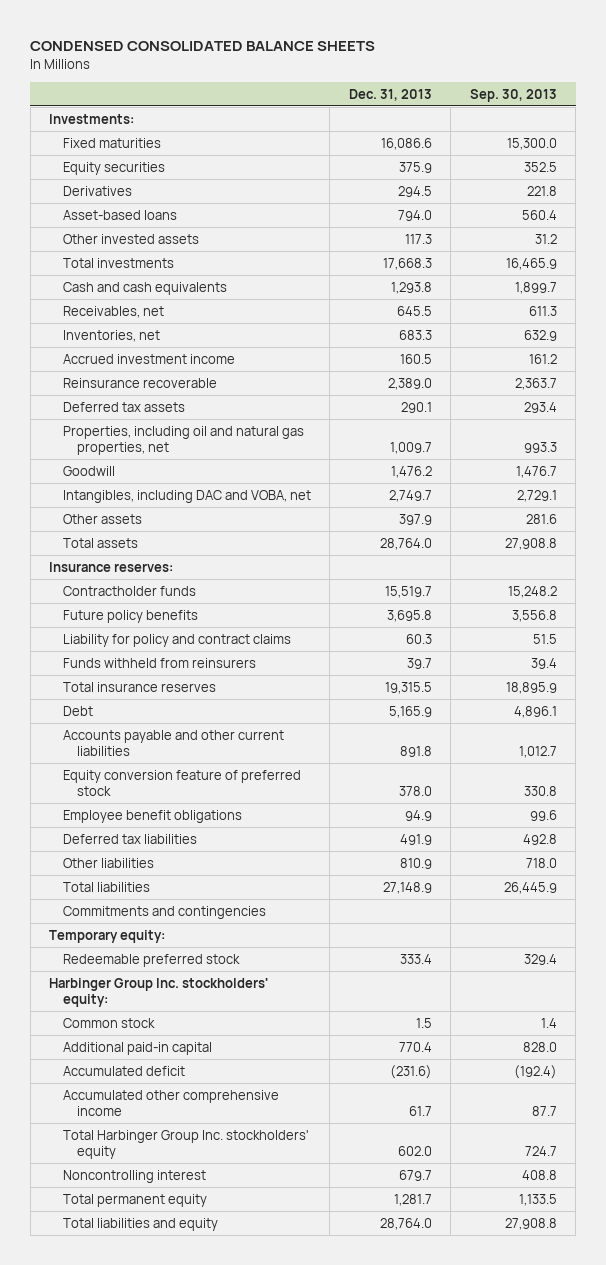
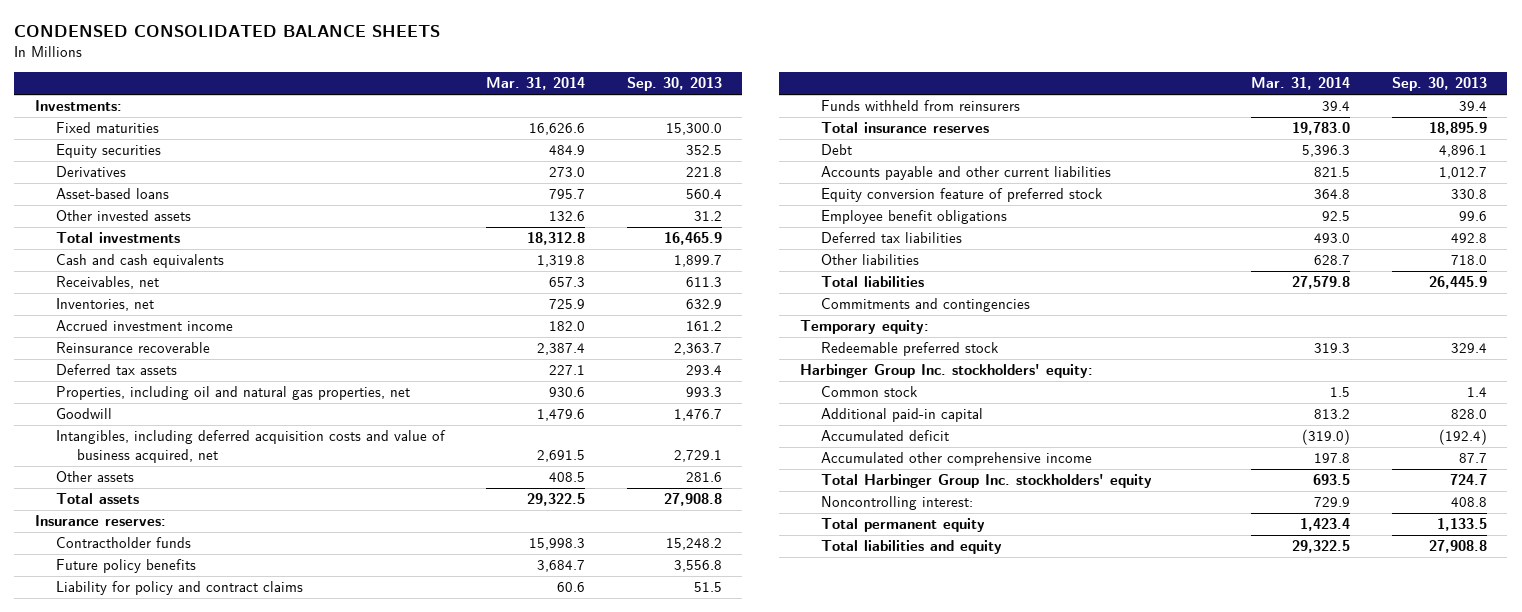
- | Dec. 31, 2013 | Sep. 30, 2013
+ | Mar. 31, 2014 | Sep. 30, 2013
- Intangibles, including DAC and VOBA, net | 2,749.7 | 2,729.1
+ Intangibles, including deferred acquisition costs and value of business acquired, net | 2,691.5 | 2,729.1
- Noncontrolling interest | 679.7 | 408.8
+ Noncontrolling interest: | 729.9 | 408.8

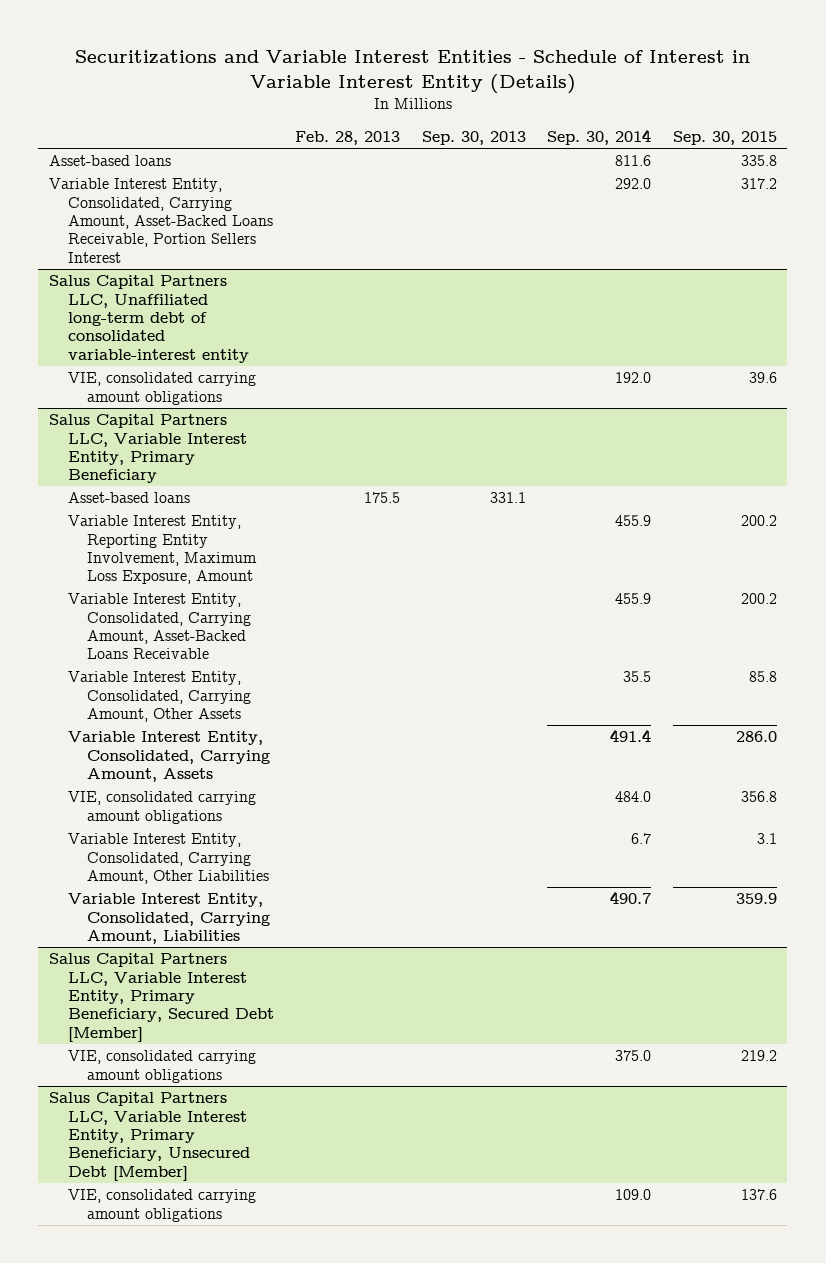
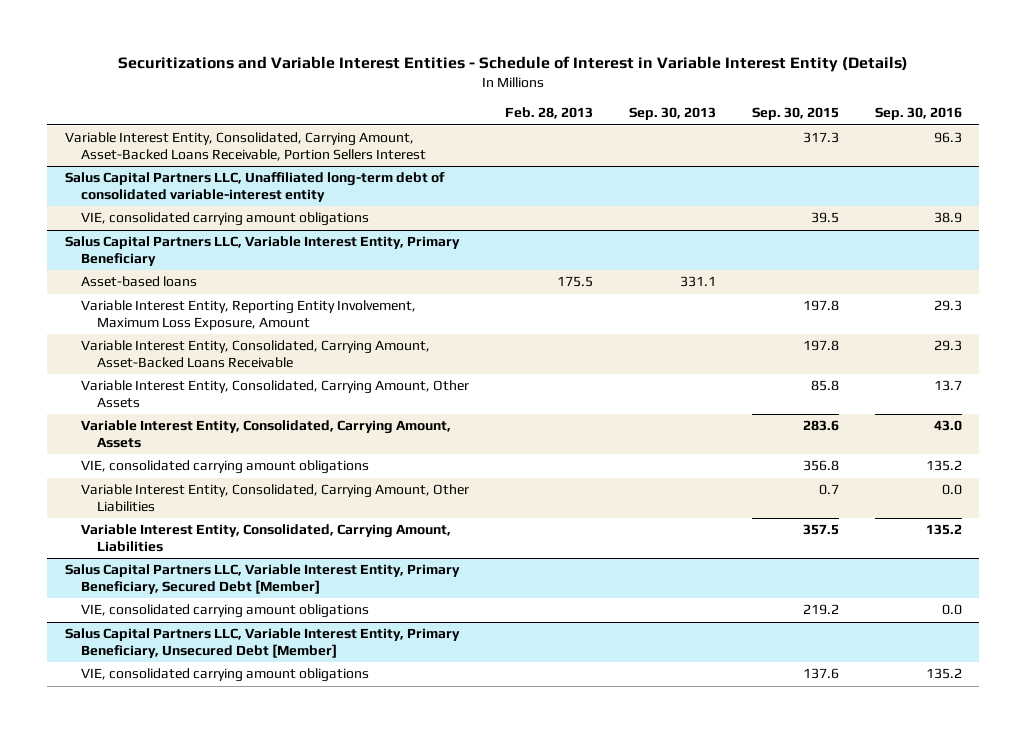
- | Feb. 28, 2013 | Sep. 30, 2013 | Sep. 30, 2014 | Sep. 30, 2015
+ | Feb. 28, 2013 | Sep. 30, 2013 | Sep. 30, 2015 | Sep. 30, 2016
- Asset-based loans | | | 811.6 | 335.8
- Variable Interest Entity, Consolidated, Carrying Amount, Asset-Backed Loans Receivable, Portion Sellers Interest | | | 292.0 | 317.2
+ Variable Interest Entity, Consolidated, Carrying Amount, Asset-Backed Loans Receivable, Portion Sellers Interest | | | 317.3 | 96.3
@ Salus Capital Partners LLC, Unaffiliated long-term debt of consolidated variable-interest entity
- VIE, consolidated carrying amount obligations | | | 192.0 | 39.6
+ VIE, consolidated carrying amount obligations | | | 39.5 | 38.9
@ Salus Capital Partners LLC, Variable Interest Entity, Primary Beneficiary
- Variable Interest Entity, Reporting Entity Involvement, Maximum Loss Exposure, Amount | | | 455.9 | 200.2
- Variable Interest Entity, Consolidated, Carrying Amount, Asset-Backed Loans Receivable | | | 455.9 | 200.2
+ Variable Interest Entity, Reporting Entity Involvement, Maximum Loss Exposure, Amount | | | 197.8 | 29.3
+ Variable Interest Entity, Consolidated, Carrying Amount, Asset-Backed Loans Receivable | | | 197.8 | 29.3
- Variable Interest Entity, Consolidated, Carrying Amount, Assets | | | 491.4 | 286.0
+ Variable Interest Entity, Consolidated, Carrying Amount, Assets | | | 283.6 | 43.0
- Variable Interest Entity, Consolidated, Carrying Amount, Other Liabilities | | | 6.7 | 3.1
- Variable Interest Entity, Consolidated, Carrying Amount, Liabilities | | | 490.7 | 359.9
+ Variable Interest Entity, Consolidated, Carrying Amount, Other Liabilities | | | 0.7 | 0.0
+ Variable Interest Entity, Consolidated, Carrying Amount, Liabilities | | | 357.5 | 135.2

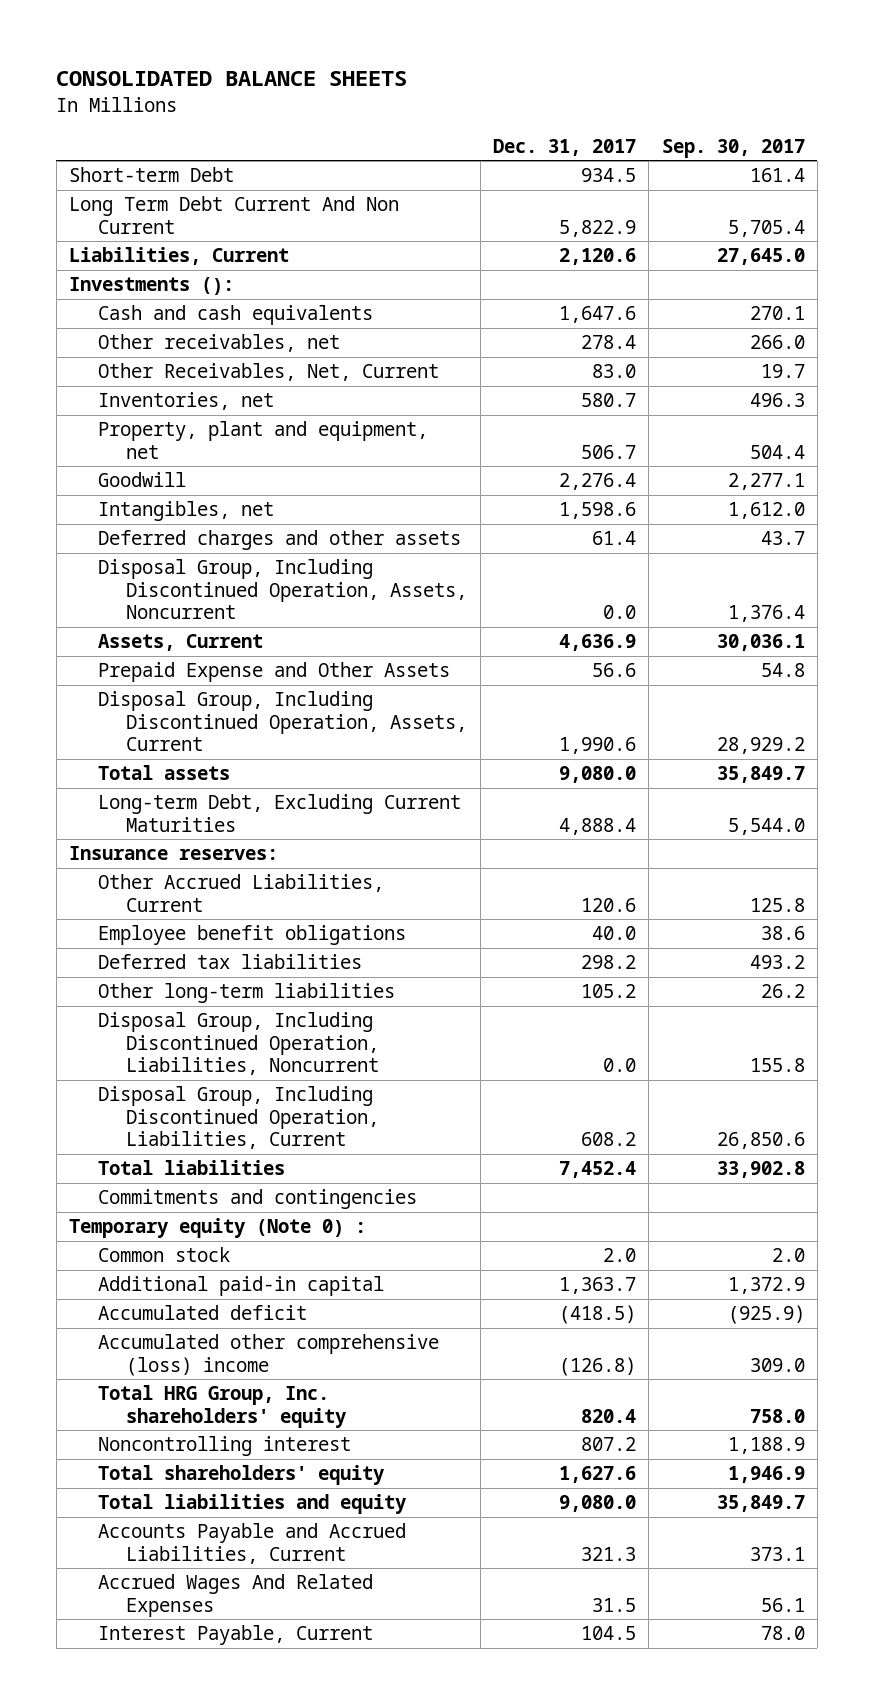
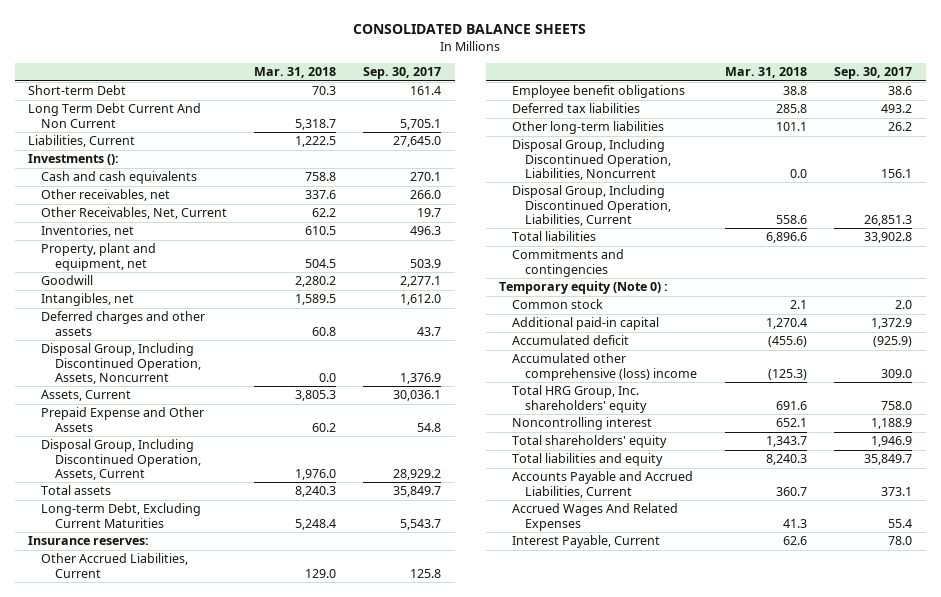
- | Dec. 31, 2017 | Sep. 30, 2017
+ | Mar. 31, 2018 | Sep. 30, 2017
- Long Term Debt Current And Non Current | 5,822.9 | 5,705.4
+ Long Term Debt Current And Non Current | 5,318.7 | 5,705.1
- Property, plant and equipment, net | 506.7 | 504.4
+ Property, plant and equipment, net | 504.5 | 503.9
- Disposal Group, Including Discontinued Operation, Assets, Noncurrent | 0.0 | 1,376.4
+ Disposal Group, Including Discontinued Operation, Assets, Noncurrent | 0.0 | 1,376.9
- Long-term Debt, Excluding Current Maturities | 4,888.4 | 5,544.0
+ Long-term Debt, Excluding Current Maturities | 5,248.4 | 5,543.7
- Disposal Group, Including Discontinued Operation, Liabilities, Noncurrent | 0.0 | 155.8
- Disposal Group, Including Discontinued Operation, Liabilities, Current | 608.2 | 26,850.6
+ Disposal Group, Including Discontinued Operation, Liabilities, Noncurrent | 0.0 | 156.1
+ Disposal Group, Including Discontinued Operation, Liabilities, Current | 558.6 | 26,851.3
- Accrued Wages And Related Expenses | 31.5 | 56.1
+ Accrued Wages And Related Expenses | 41.3 | 55.4

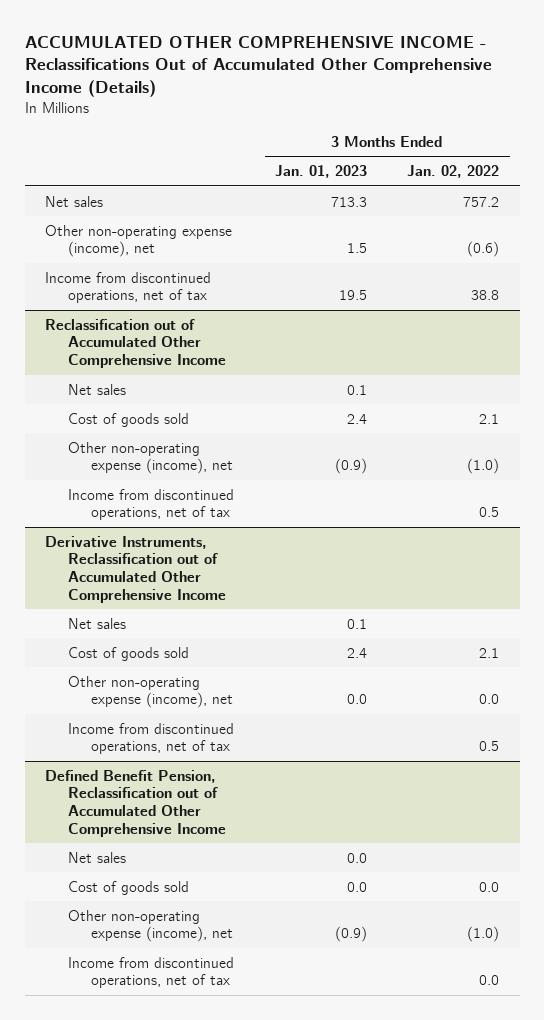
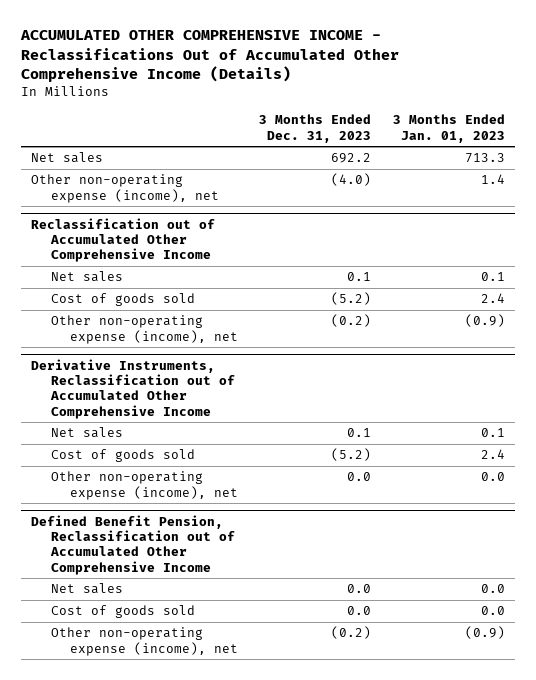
- | 3 Months Ended Jan. 01, 2023 | 3 Months Ended Jan. 02, 2022
+ | 3 Months Ended Dec. 31, 2023 | 3 Months Ended Jan. 01, 2023
- Other non-operating expense (income), net | 1.5 | (0.6)
- Income from discontinued operations, net of tax | 19.5 | 38.8
+ Other non-operating expense (income), net | (4.0) | 1.4
@ Reclassification out of Accumulated Other Comprehensive Income
- Income from discontinued operations, net of tax | | 0.5
@ Derivative Instruments, Reclassification out of Accumulated Other Comprehensive Income
- Income from discontinued operations, net of tax | | 0.5
@ Defined Benefit Pension, Reclassification out of Accumulated Other Comprehensive Income
- Income from discontinued operations, net of tax | | 0.0

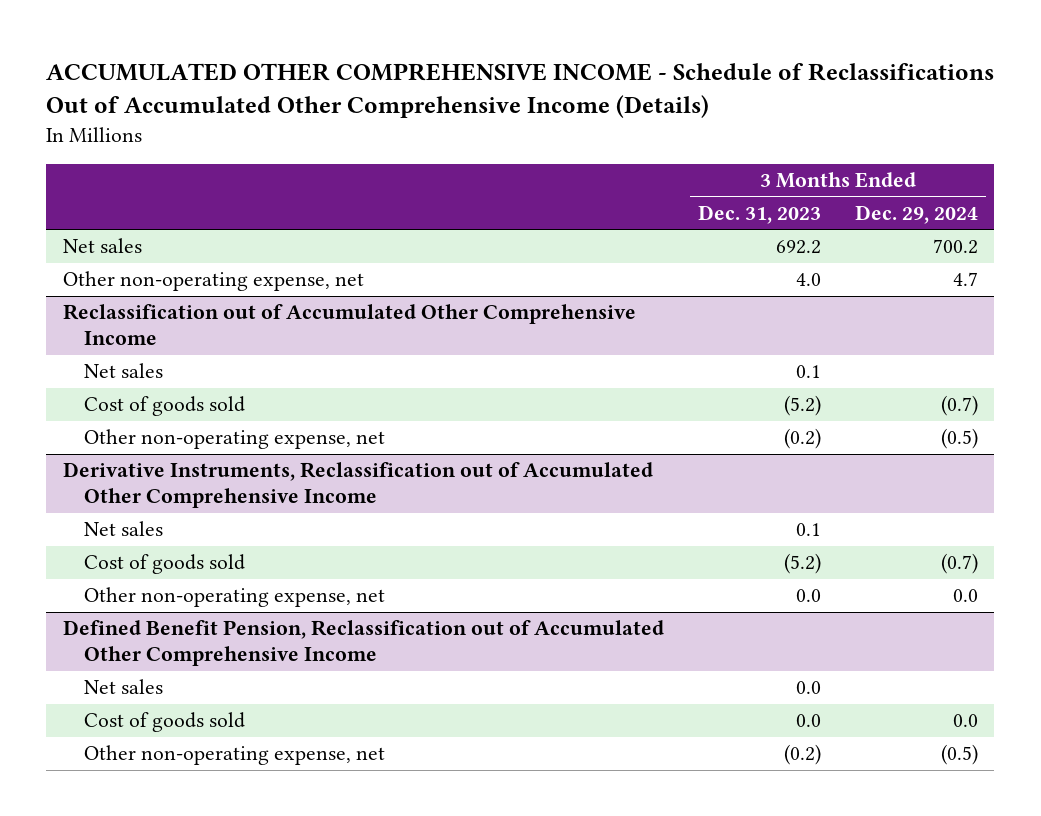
- ACCUMULATED OTHER COMPREHENSIVE INCOME - Reclassifications Out of Accumulated Other Comprehensive Income (Details)
+ ACCUMULATED OTHER COMPREHENSIVE INCOME - Schedule of Reclassifications Out of Accumulated Other Comprehensive Income (Details)
- | 3 Months Ended Dec. 31, 2023 | 3 Months Ended Jan. 01, 2023
+ | 3 Months Ended Dec. 31, 2023 | 3 Months Ended Dec. 29, 2024
- Other non-operating expense (income), net | (4.0) | 1.4
+ Other non-operating expense, net | 4.0 | 4.7
@ Reclassification out of Accumulated Other Comprehensive Income
- Other non-operating expense (income), net | (0.2) | (0.9)
+ Other non-operating expense, net | (0.2) | (0.5)
@ Derivative Instruments, Reclassification out of Accumulated Other Comprehensive Income
- Other non-operating expense (income), net | 0.0 | 0.0
+ Other non-operating expense, net | 0.0 | 0.0
@ Defined Benefit Pension, Reclassification out of Accumulated Other Comprehensive Income
- Other non-operating expense (income), net | (0.2) | (0.9)
+ Other non-operating expense, net | (0.2) | (0.5)

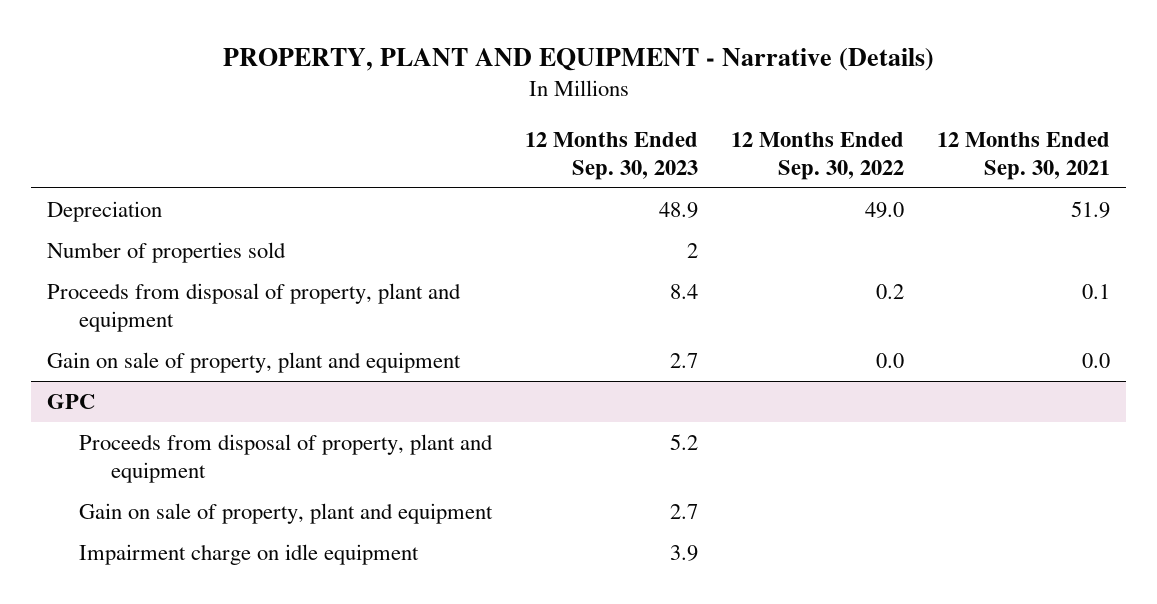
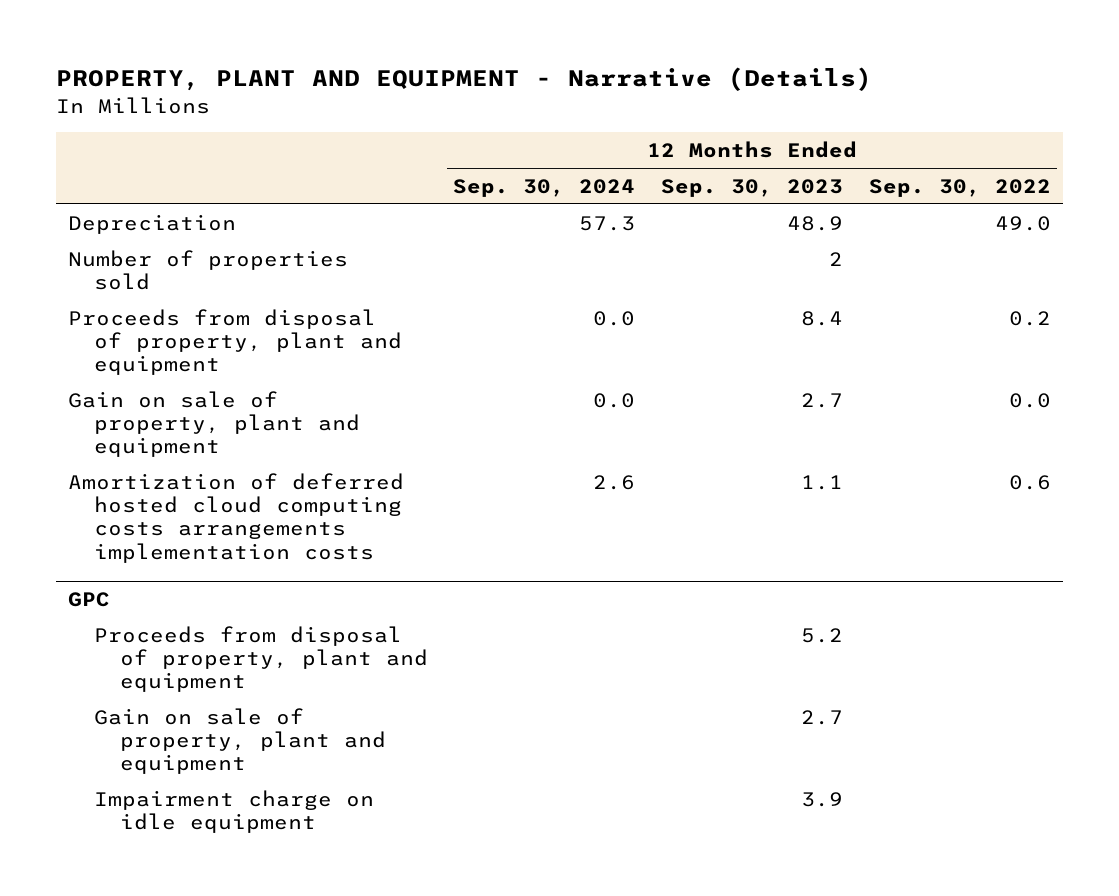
- | 12 Months Ended Sep. 30, 2023 | 12 Months Ended Sep. 30, 2022 | 12 Months Ended Sep. 30, 2021
+ | 12 Months Ended Sep. 30, 2024 | 12 Months Ended Sep. 30, 2023 | 12 Months Ended Sep. 30, 2022
+ Amortization of deferred hosted cloud computing costs arrangements implementation costs | 2.6 | 1.1 | 0.6

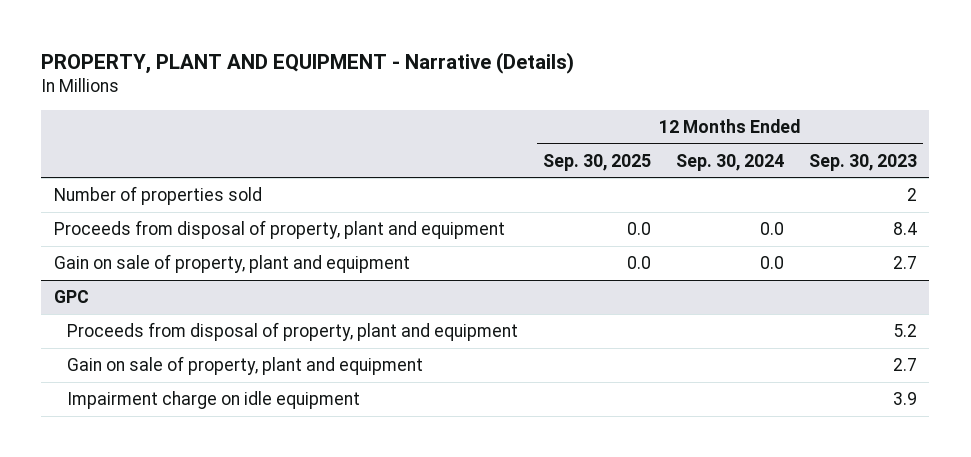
- | 12 Months Ended Sep. 30, 2024 | 12 Months Ended Sep. 30, 2023 | 12 Months Ended Sep. 30, 2022
+ | 12 Months Ended Sep. 30, 2025 | 12 Months Ended Sep. 30, 2024 | 12 Months Ended Sep. 30, 2023
- Depreciation | 57.3 | 48.9 | 49.0
- Amortization of deferred hosted cloud computing costs arrangements implementation costs | 2.6 | 1.1 | 0.6

